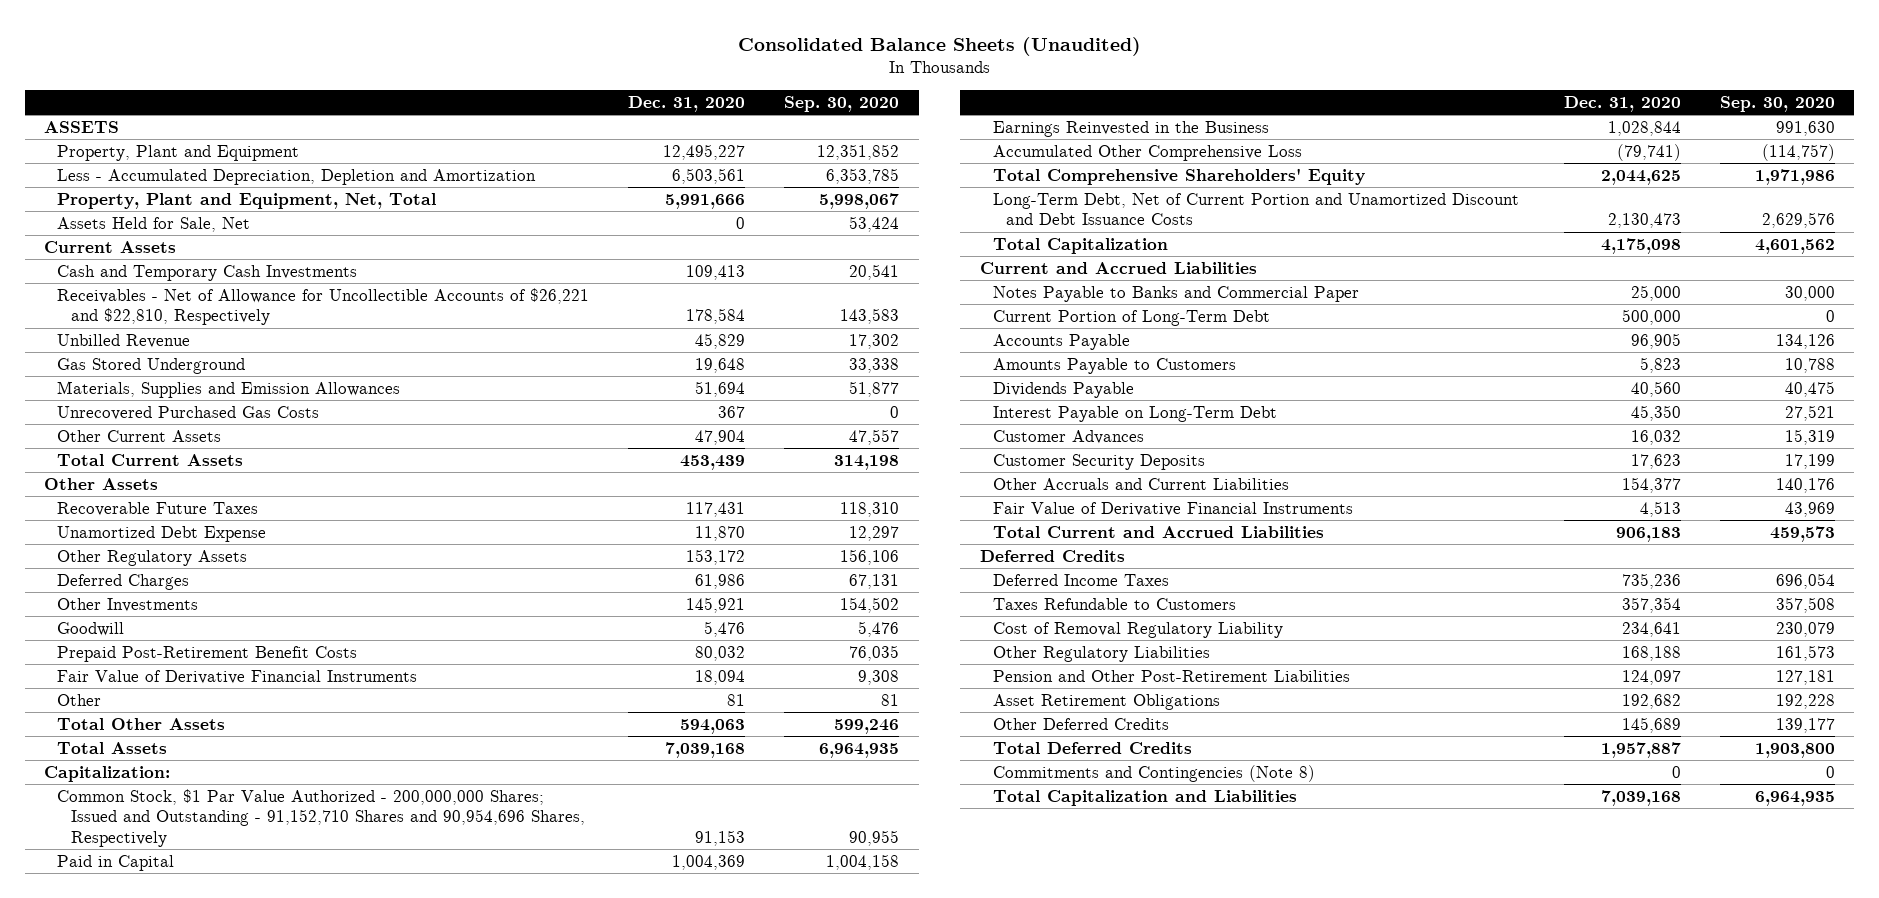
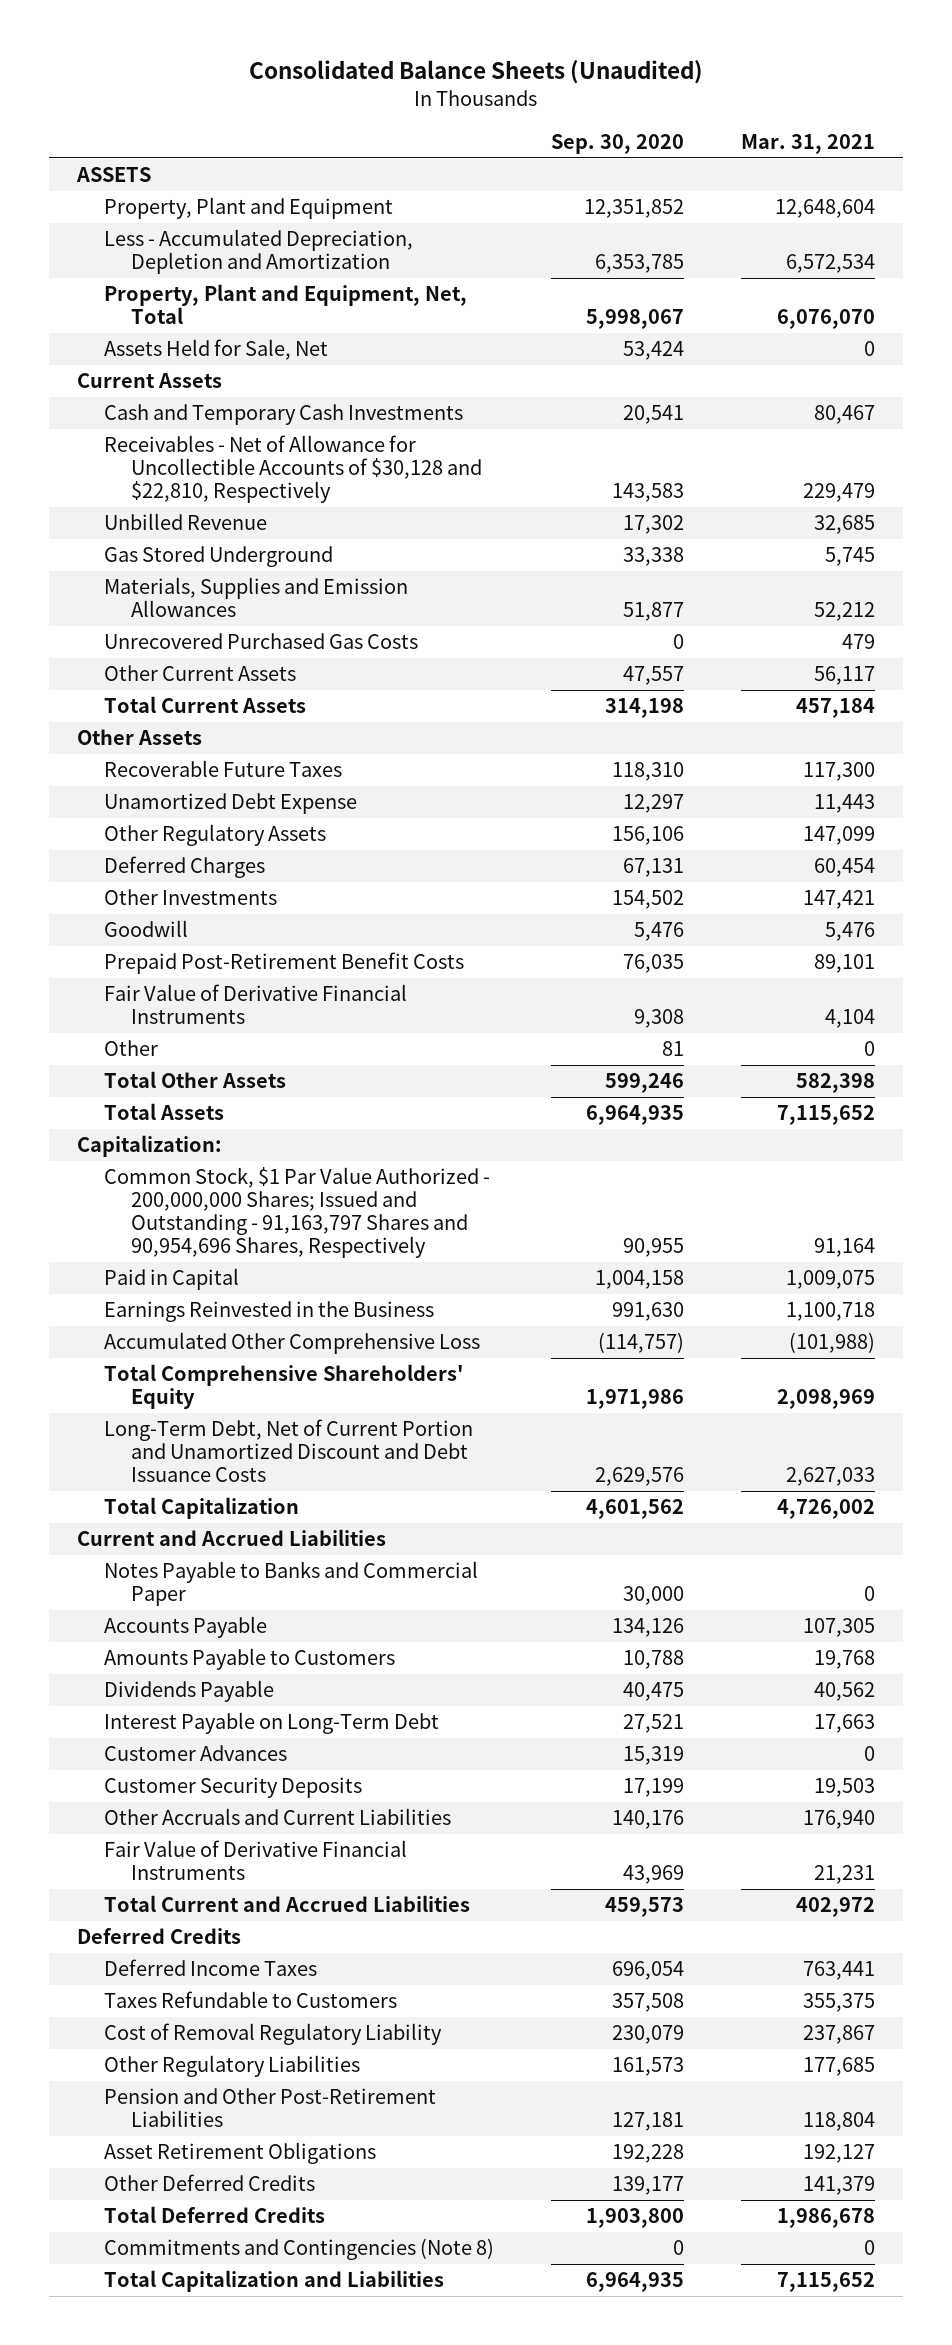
- | Dec. 31, 2020 | Sep. 30, 2020
+ | Sep. 30, 2020 | Mar. 31, 2021
- Receivables - Net of Allowance for Uncollectible Accounts of $26,221 and $22,810, Respectively | 178,584 | 143,583
+ Receivables - Net of Allowance for Uncollectible Accounts of $30,128 and $22,810, Respectively | 143,583 | 229,479
- Common Stock, $1 Par Value Authorized - 200,000,000 Shares; Issued and Outstanding - 91,152,710 Shares and 90,954,696 Shares, Respectively | 91,153 | 90,955
+ Common Stock, $1 Par Value Authorized - 200,000,000 Shares; Issued and Outstanding - 91,163,797 Shares and 90,954,696 Shares, Respectively | 90,955 | 91,164
- Current Portion of Long-Term Debt | 500,000 | 0

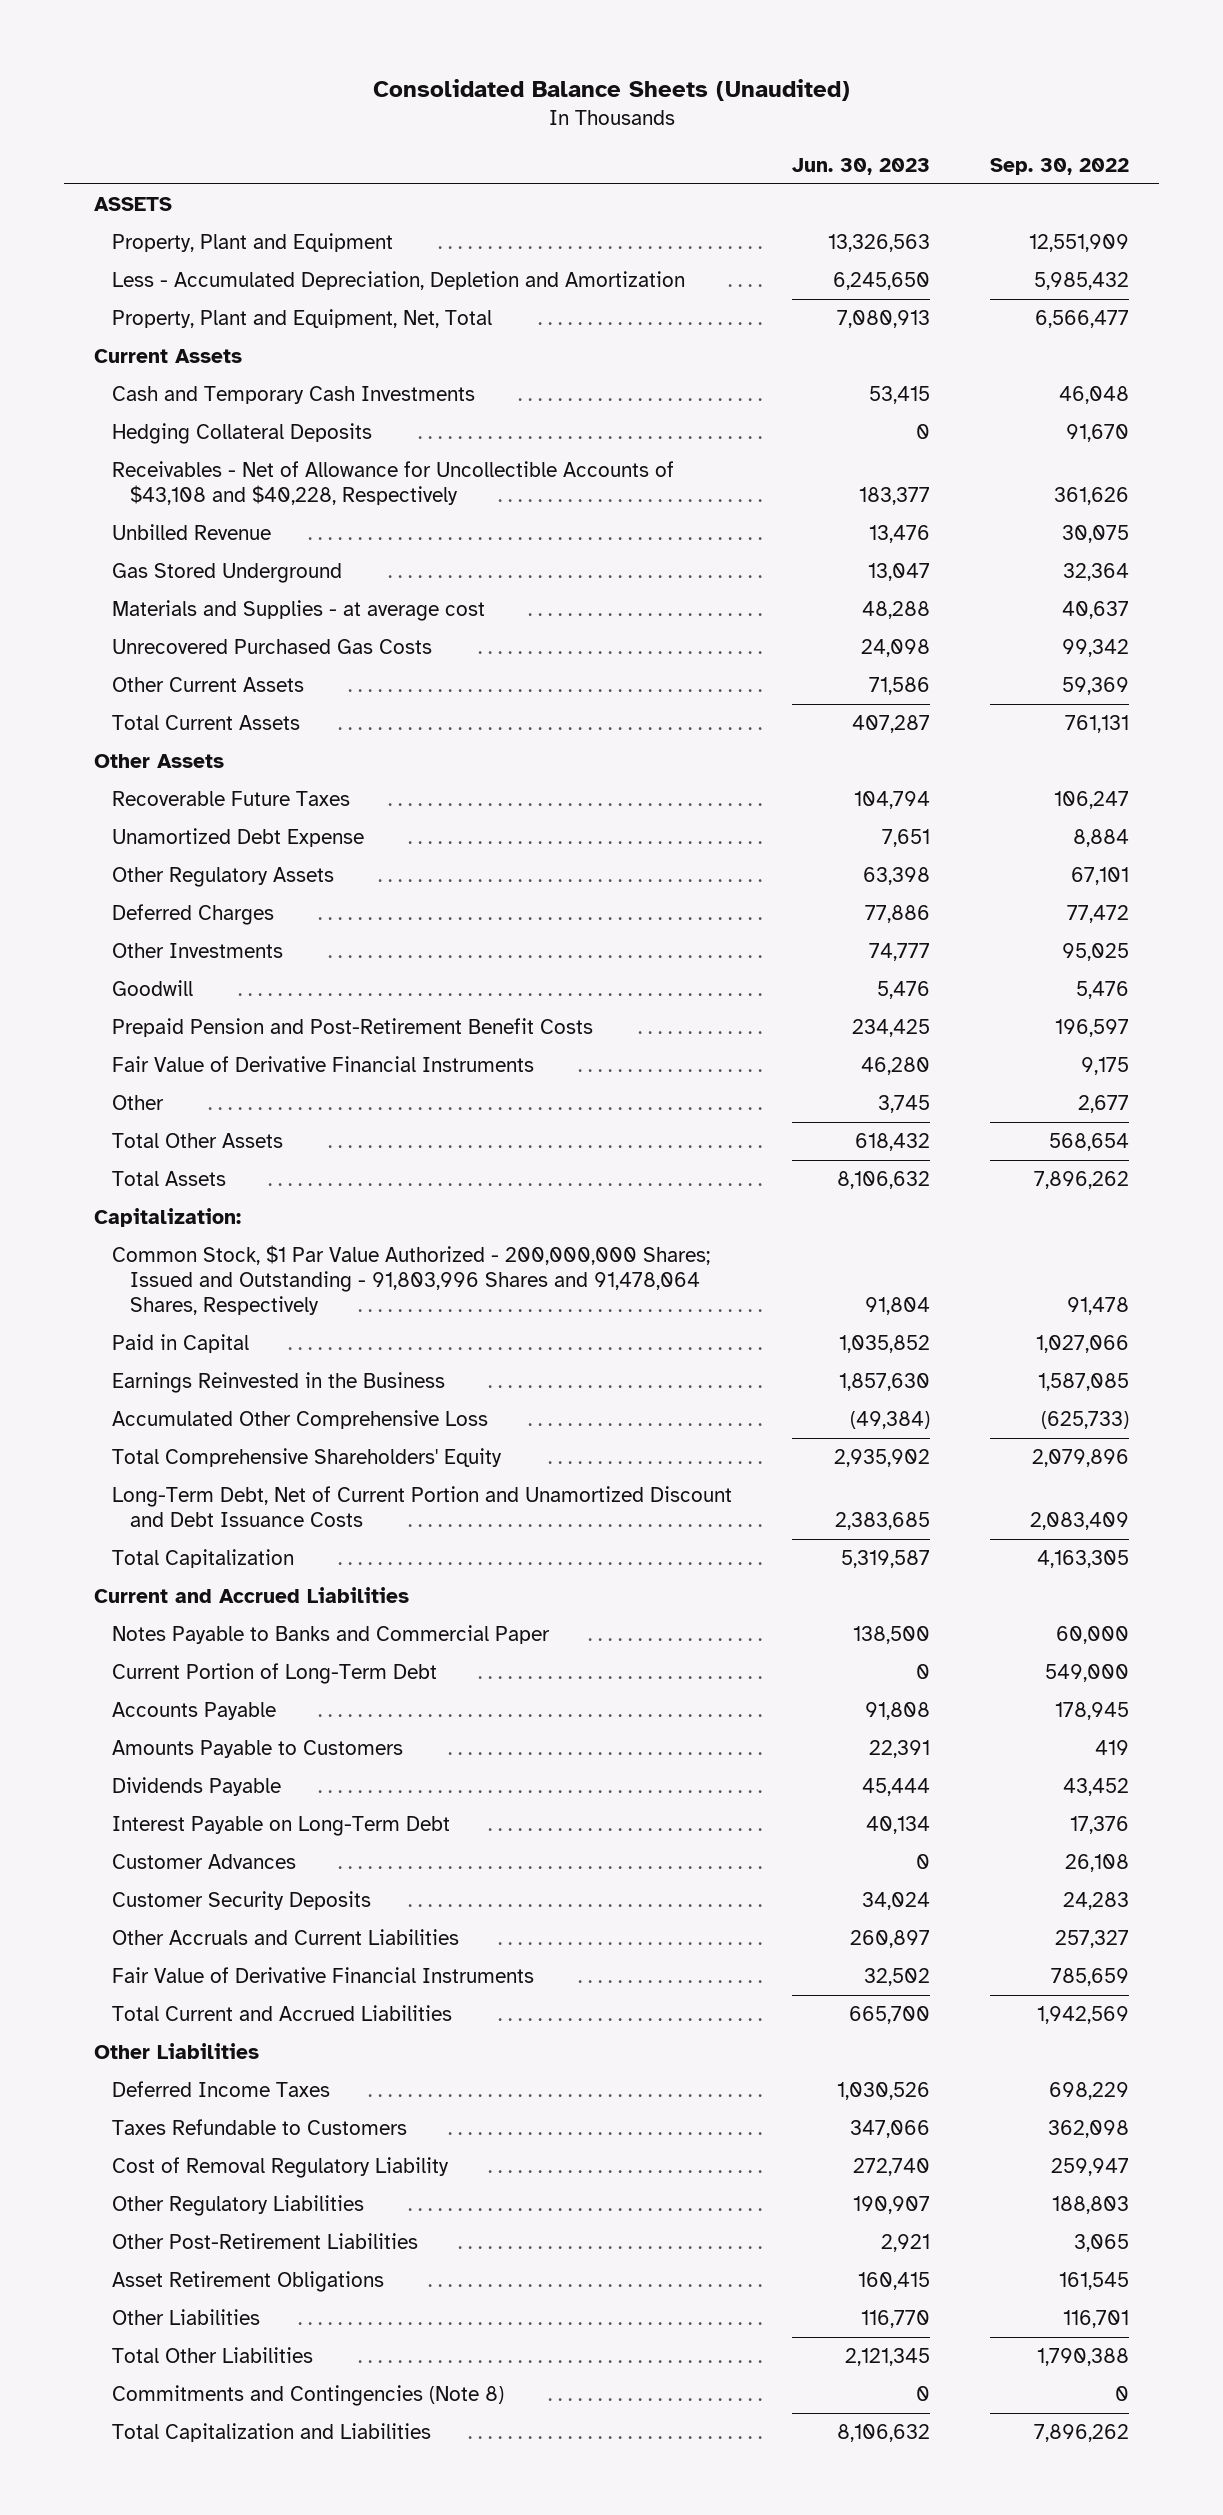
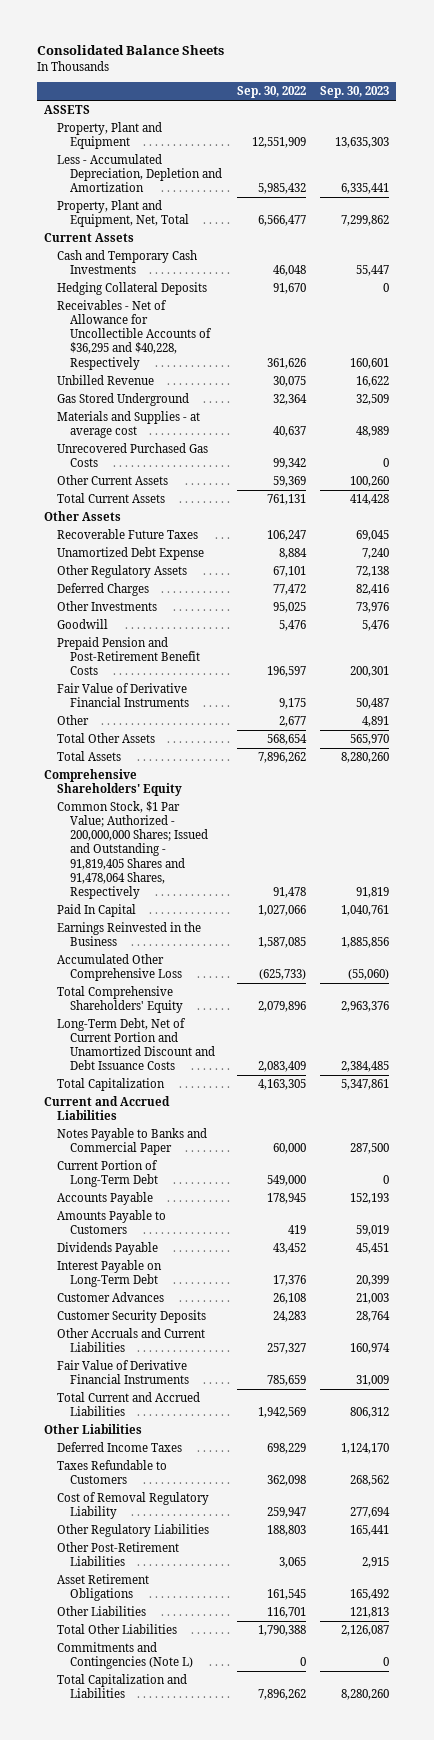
- Consolidated Balance Sheets (Unaudited)
+ Consolidated Balance Sheets
- | Jun. 30, 2023 | Sep. 30, 2022
+ | Sep. 30, 2022 | Sep. 30, 2023
- Receivables - Net of Allowance for Uncollectible Accounts of $43,108 and $40,228, Respectively | 183,377 | 361,626
+ Receivables - Net of Allowance for Uncollectible Accounts of $36,295 and $40,228, Respectively | 361,626 | 160,601
- Capitalization:
- Common Stock, $1 Par Value Authorized - 200,000,000 Shares; Issued and Outstanding - 91,803,996 Shares and 91,478,064 Shares, Respectively | 91,804 | 91,478
- Paid in Capital | 1,035,852 | 1,027,066
+ Comprehensive Shareholders' Equity
+ Common Stock, $1 Par Value; Authorized - 200,000,000 Shares; Issued and Outstanding - 91,819,405 Shares and 91,478,064 Shares, Respectively | 91,478 | 91,819
+ Paid In Capital | 1,027,066 | 1,040,761
- Commitments and Contingencies (Note 8) | 0 | 0
+ Commitments and Contingencies (Note L) | 0 | 0

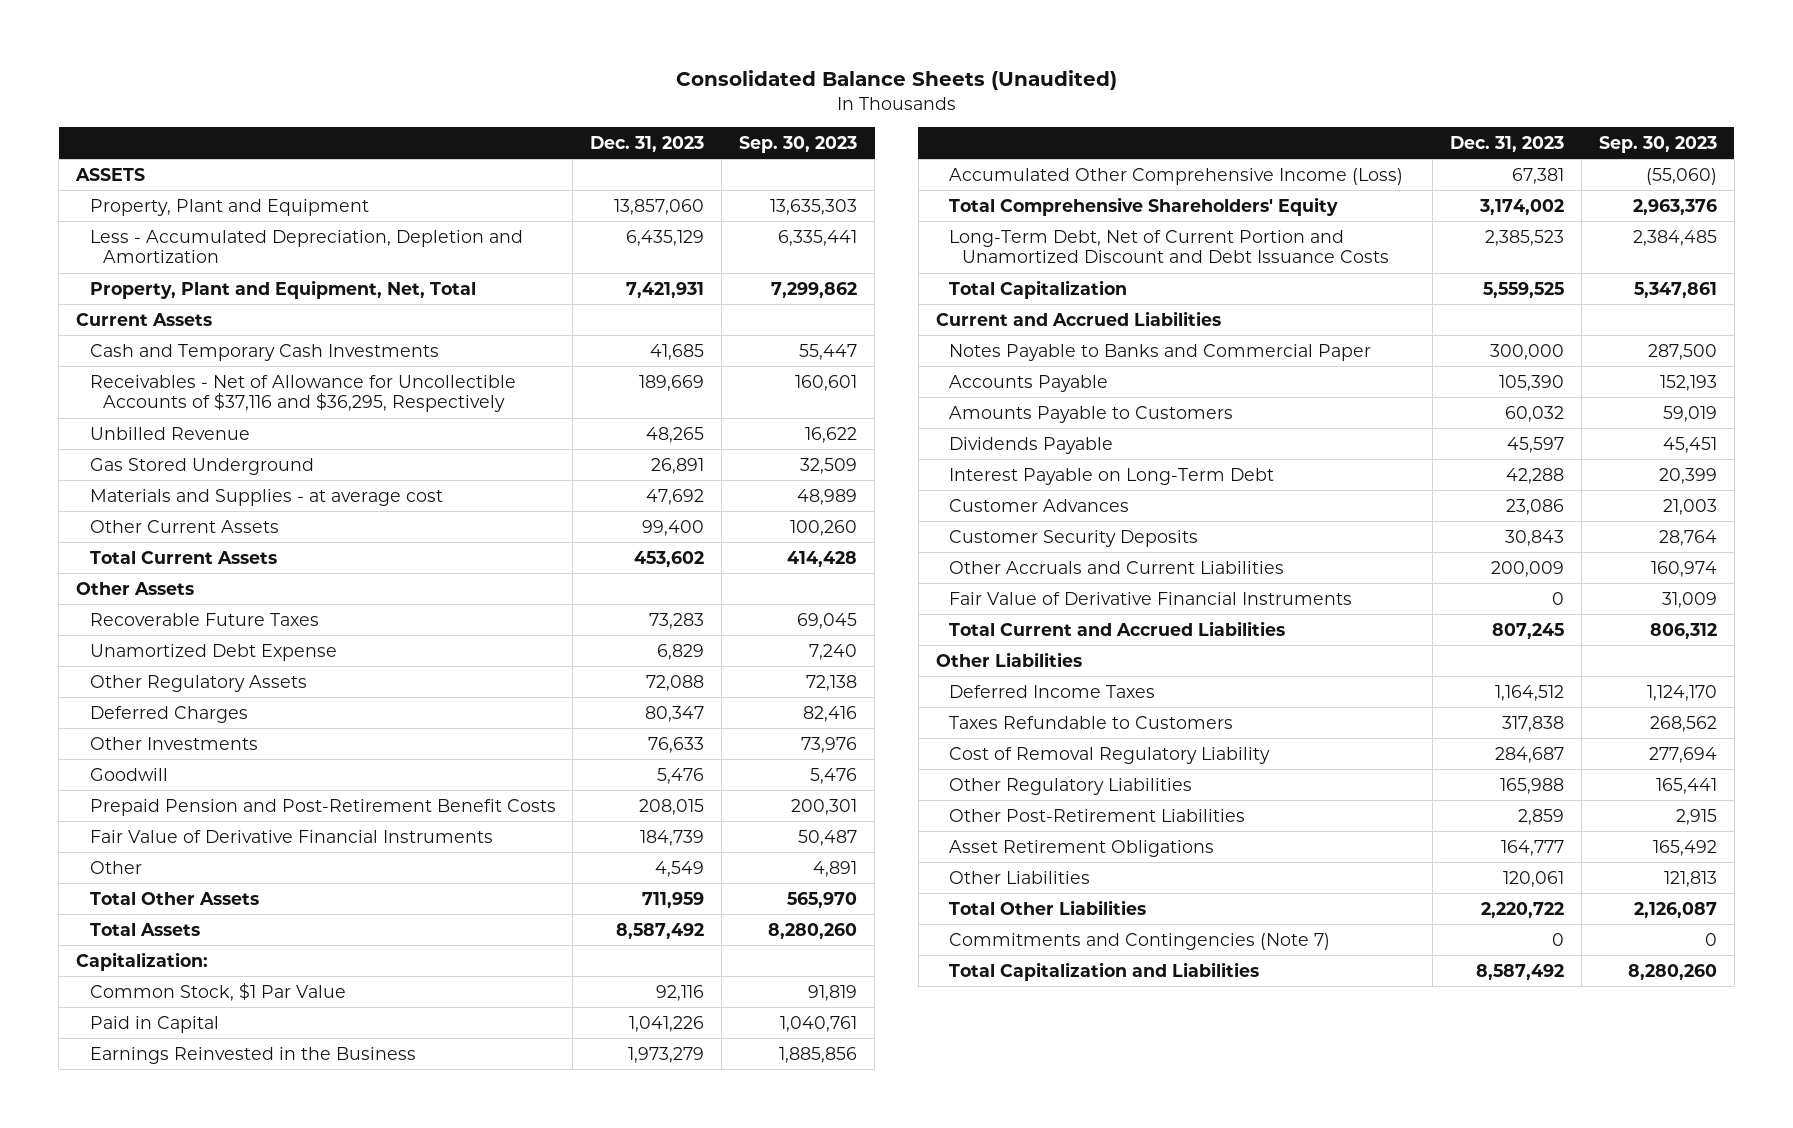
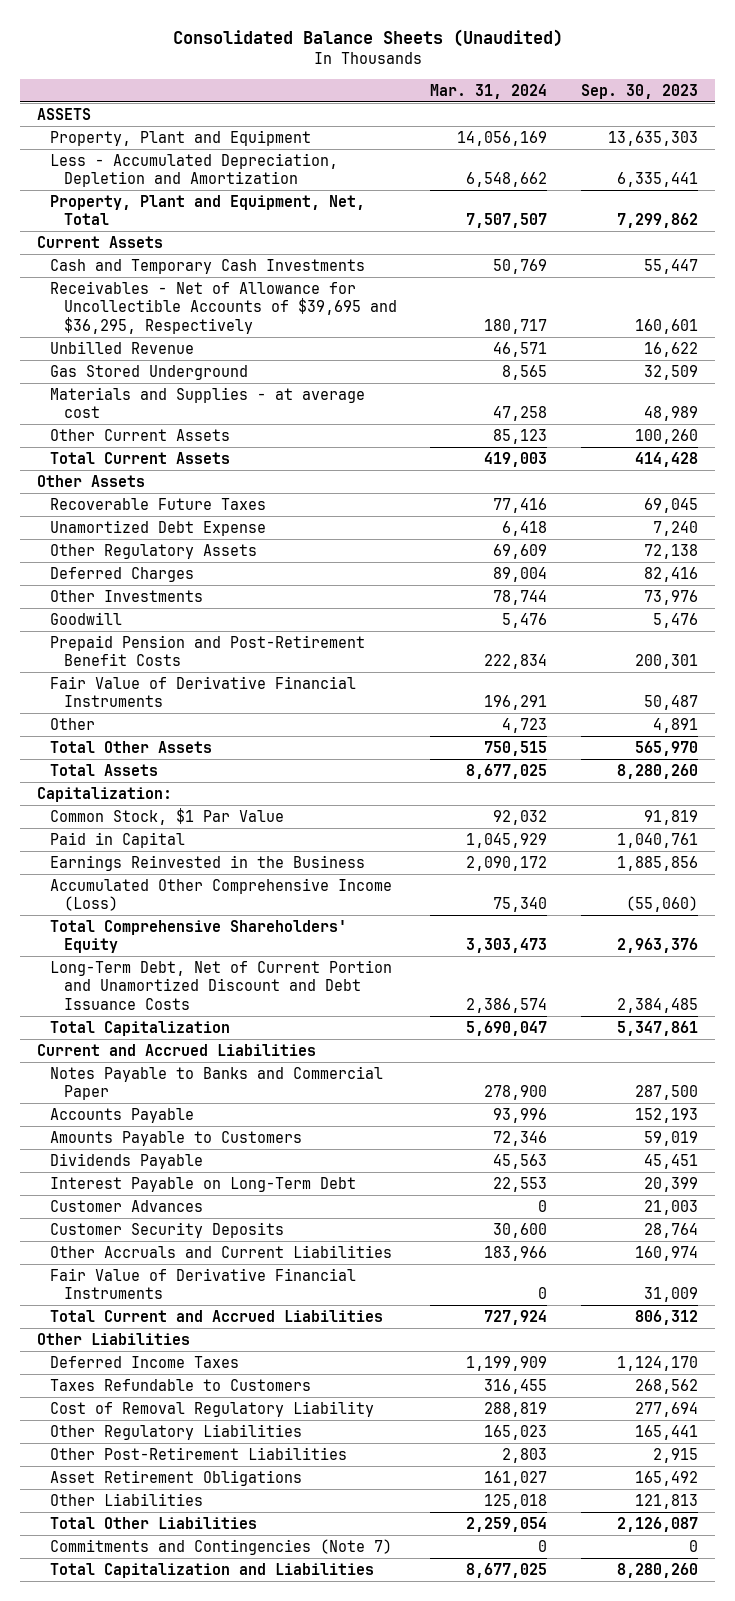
- | Dec. 31, 2023 | Sep. 30, 2023
+ | Mar. 31, 2024 | Sep. 30, 2023
- Receivables - Net of Allowance for Uncollectible Accounts of $37,116 and $36,295, Respectively | 189,669 | 160,601
+ Receivables - Net of Allowance for Uncollectible Accounts of $39,695 and $36,295, Respectively | 180,717 | 160,601

